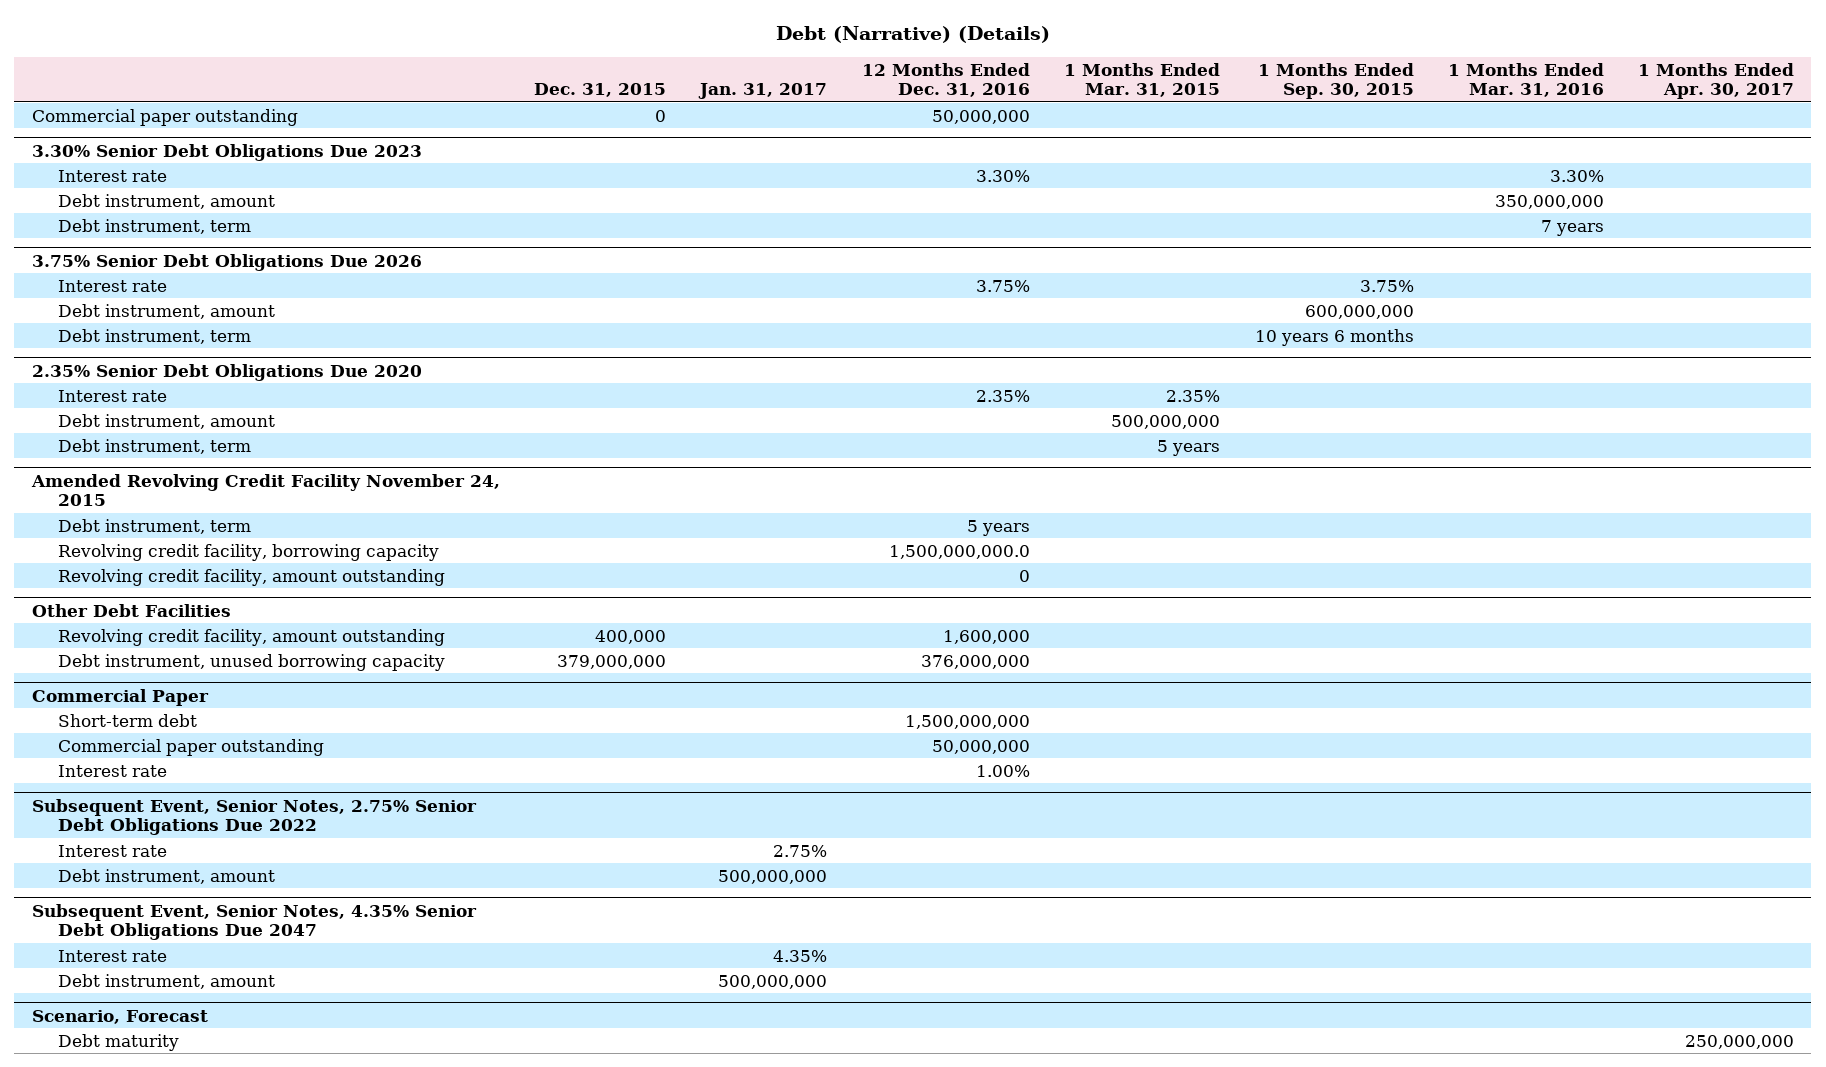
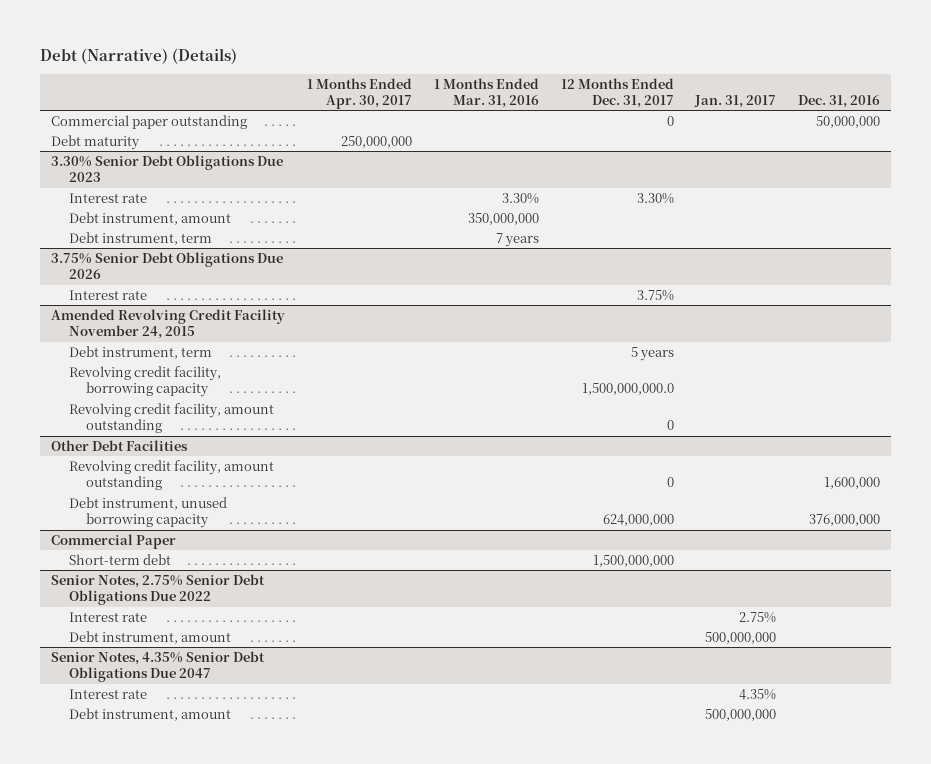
- | Dec. 31, 2015 | Jan. 31, 2017 | 12 Months Ended Dec. 31, 2016 | 1 Months Ended Mar. 31, 2015 | 1 Months Ended Sep. 30, 2015 | 1 Months Ended Mar. 31, 2016 | 1 Months Ended Apr. 30, 2017
+ | 1 Months Ended Apr. 30, 2017 | 1 Months Ended Mar. 31, 2016 | 12 Months Ended Dec. 31, 2017 | Jan. 31, 2017 | Dec. 31, 2016
+ Debt maturity | 250,000,000 | | | |
@ 3.75% Senior Debt Obligations Due 2026
- Debt instrument, amount | | | | | 600,000,000 | |
- Debt instrument, term | | | | | 10 years 6 months | |
- 2.35% Senior Debt Obligations Due 2020
- Interest rate | | | 2.35% | 2.35% | | |
- Debt instrument, amount | | | | 500,000,000 | | |
- Debt instrument, term | | | | 5 years | | |
@ Commercial Paper
- Commercial paper outstanding | | | 50,000,000 | | | |
- Interest rate | | | 1.00% | | | |
- Subsequent Event, Senior Notes, 2.75% Senior Debt Obligations Due 2022
+ Senior Notes, 2.75% Senior Debt Obligations Due 2022
- Subsequent Event, Senior Notes, 4.35% Senior Debt Obligations Due 2047
+ Senior Notes, 4.35% Senior Debt Obligations Due 2047
- Scenario, Forecast
- Debt maturity | | | | | | | 250,000,000

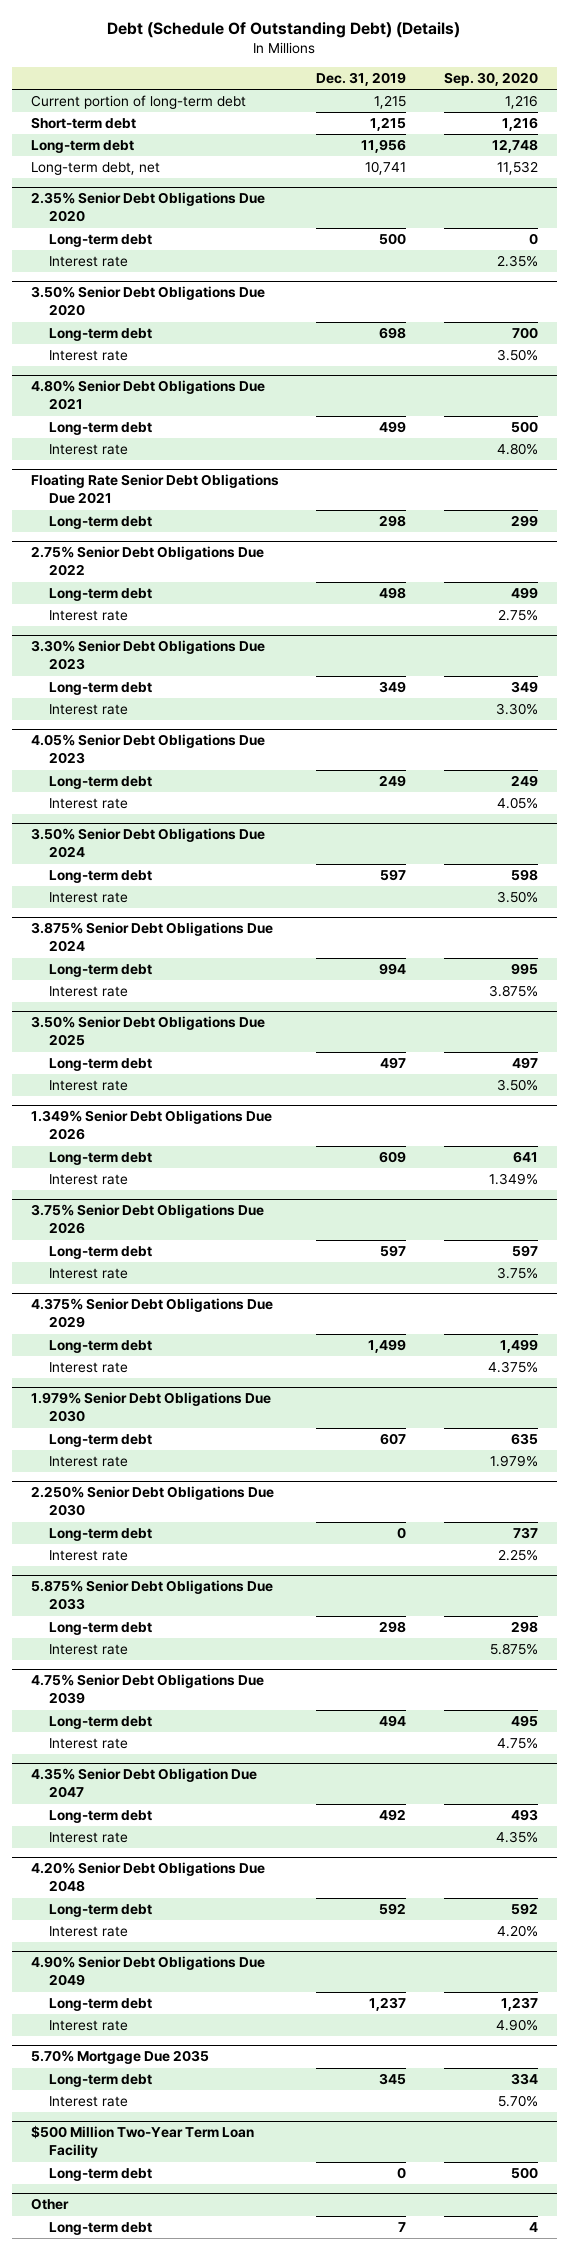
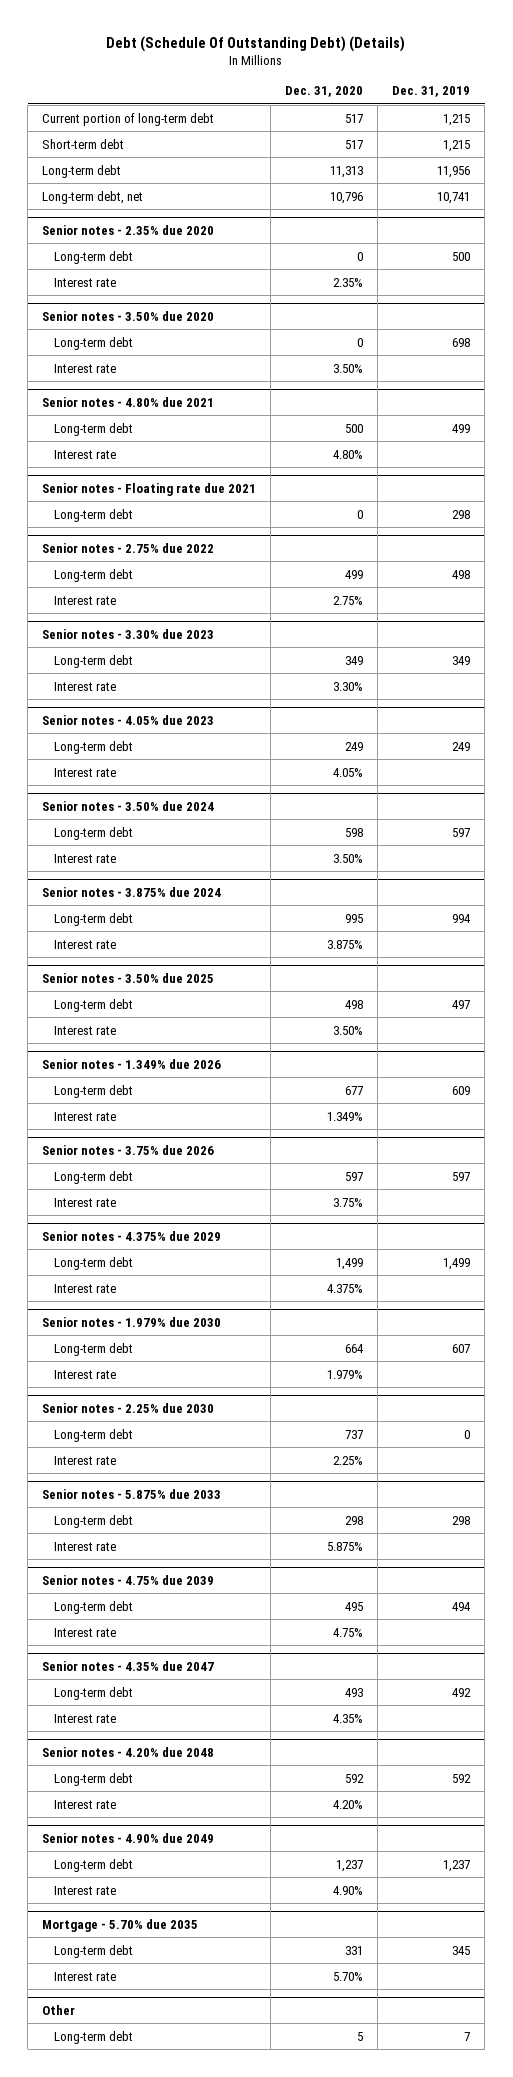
- | Dec. 31, 2019 | Sep. 30, 2020
+ | Dec. 31, 2020 | Dec. 31, 2019
- 2.35% Senior Debt Obligations Due 2020
+ Senior notes - 2.35% due 2020
- 3.50% Senior Debt Obligations Due 2020
+ Senior notes - 3.50% due 2020
- 4.80% Senior Debt Obligations Due 2021
+ Senior notes - 4.80% due 2021
- Floating Rate Senior Debt Obligations Due 2021
+ Senior notes - Floating rate due 2021
- 2.75% Senior Debt Obligations Due 2022
+ Senior notes - 2.75% due 2022
- 3.30% Senior Debt Obligations Due 2023
+ Senior notes - 3.30% due 2023
- 4.05% Senior Debt Obligations Due 2023
+ Senior notes - 4.05% due 2023
- 3.50% Senior Debt Obligations Due 2024
+ Senior notes - 3.50% due 2024
- 3.875% Senior Debt Obligations Due 2024
+ Senior notes - 3.875% due 2024
- 3.50% Senior Debt Obligations Due 2025
+ Senior notes - 3.50% due 2025
- 1.349% Senior Debt Obligations Due 2026
+ Senior notes - 1.349% due 2026
- 3.75% Senior Debt Obligations Due 2026
+ Senior notes - 3.75% due 2026
- 4.375% Senior Debt Obligations Due 2029
+ Senior notes - 4.375% due 2029
- 1.979% Senior Debt Obligations Due 2030
+ Senior notes - 1.979% due 2030
- 2.250% Senior Debt Obligations Due 2030
- Long-term debt | 0 | 737
- Interest rate | | 2.25%
- 5.875% Senior Debt Obligations Due 2033
+ Senior notes - 2.25% due 2030
+ Long-term debt | 737 | 0
+ Interest rate | 2.25% |
+ Senior notes - 5.875% due 2033
- 4.75% Senior Debt Obligations Due 2039
+ Senior notes - 4.75% due 2039
- 4.35% Senior Debt Obligation Due 2047
+ Senior notes - 4.35% due 2047
- 4.20% Senior Debt Obligations Due 2048
+ Senior notes - 4.20% due 2048
- 4.90% Senior Debt Obligations Due 2049
+ Senior notes - 4.90% due 2049
- 5.70% Mortgage Due 2035
+ Mortgage - 5.70% due 2035
- $500 Million Two-Year Term Loan Facility
- Long-term debt | 0 | 500

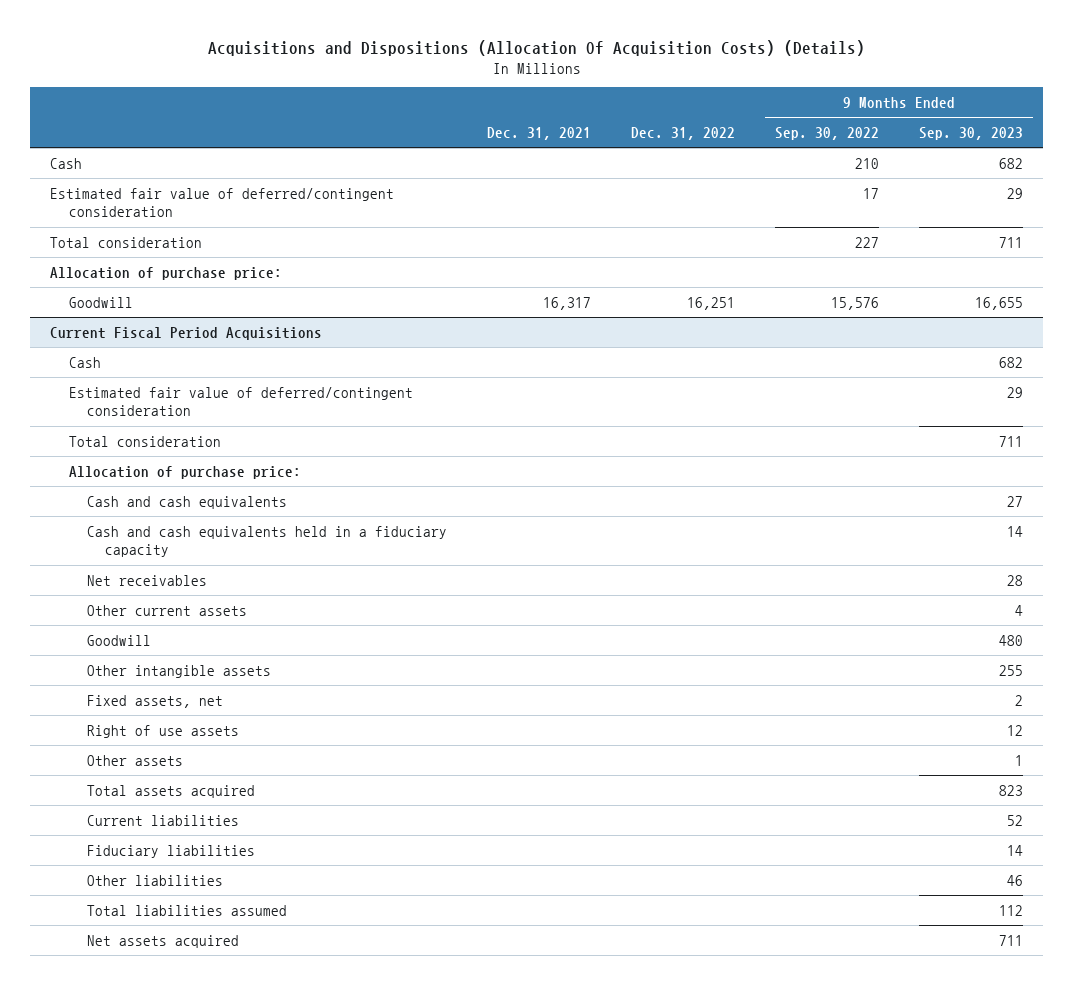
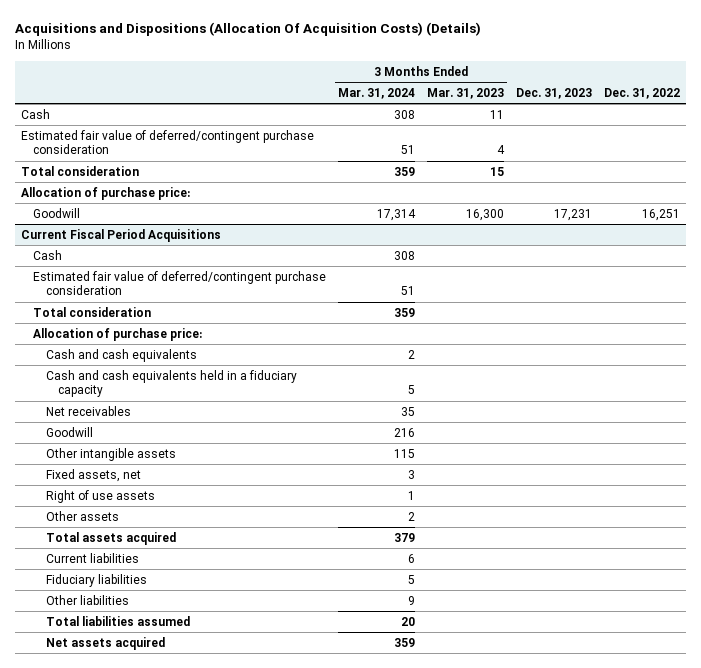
- | Dec. 31, 2021 | Dec. 31, 2022 | 9 Months Ended Sep. 30, 2022 | 9 Months Ended Sep. 30, 2023
+ | 3 Months Ended Mar. 31, 2024 | 3 Months Ended Mar. 31, 2023 | Dec. 31, 2023 | Dec. 31, 2022
- Estimated fair value of deferred/contingent consideration | | | 17 | 29
+ Estimated fair value of deferred/contingent purchase consideration | 51 | 4 | |
@ Current Fiscal Period Acquisitions
- Estimated fair value of deferred/contingent consideration | | | | 29
+ Estimated fair value of deferred/contingent purchase consideration | 51 | | |
- Other current assets | | | | 4

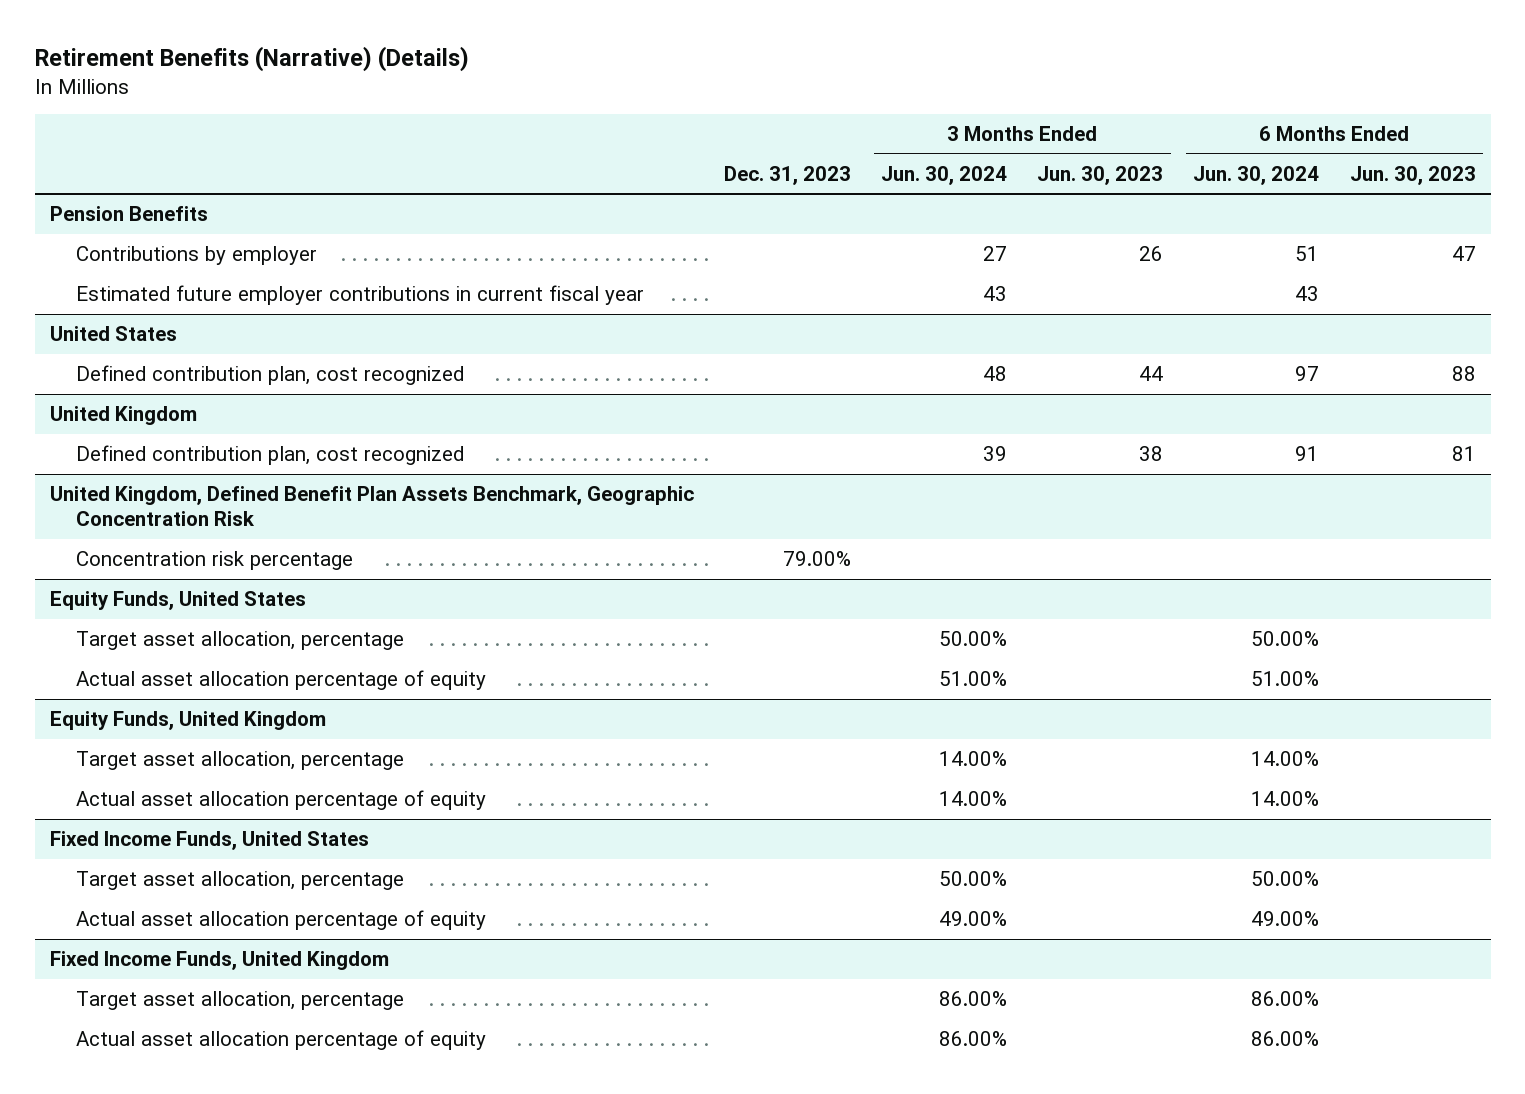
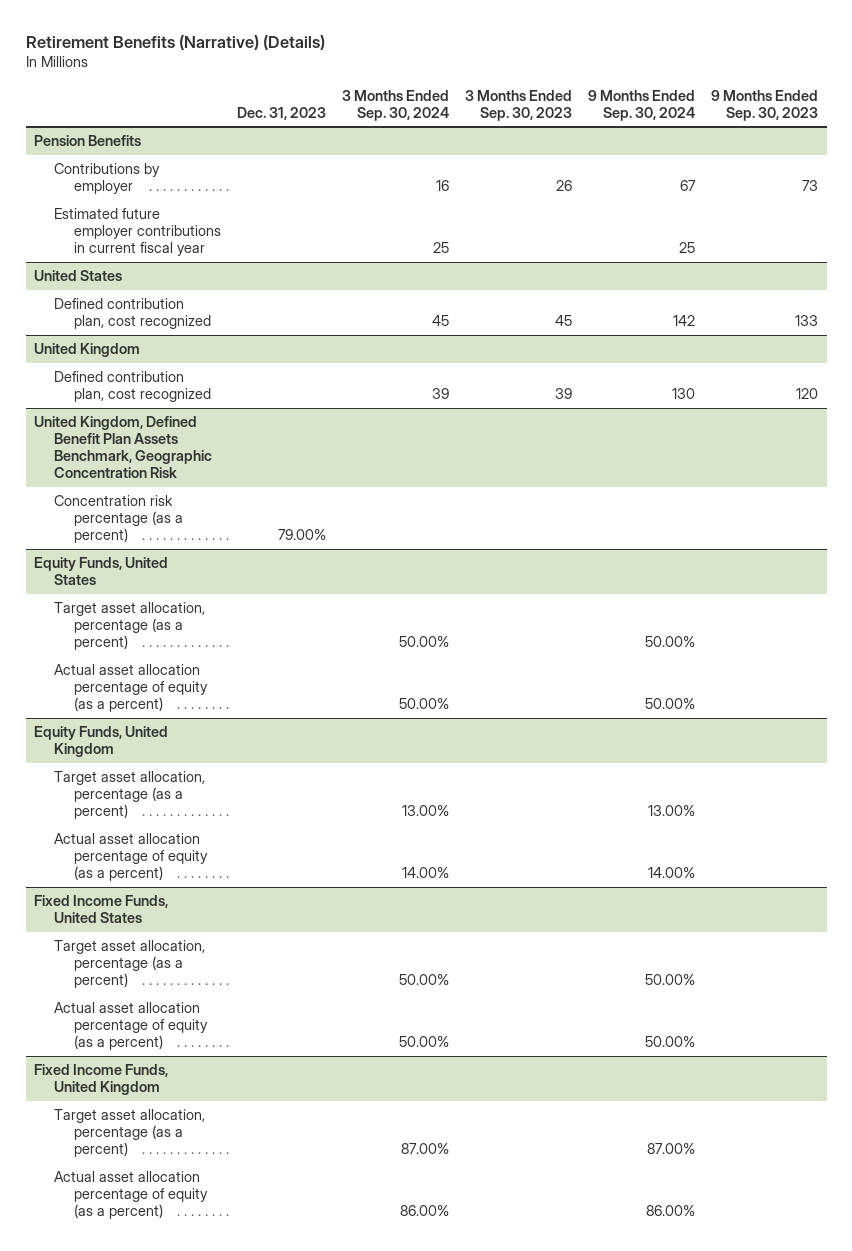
- | Dec. 31, 2023 | 3 Months Ended Jun. 30, 2024 | 3 Months Ended Jun. 30, 2023 | 6 Months Ended Jun. 30, 2024 | 6 Months Ended Jun. 30, 2023
+ | Dec. 31, 2023 | 3 Months Ended Sep. 30, 2024 | 3 Months Ended Sep. 30, 2023 | 9 Months Ended Sep. 30, 2024 | 9 Months Ended Sep. 30, 2023
@ United Kingdom, Defined Benefit Plan Assets Benchmark, Geographic Concentration Risk
- Concentration risk percentage | 79.00% | | | |
+ Concentration risk percentage (as a percent) | 79.00% | | | |
@ Equity Funds, United States
- Target asset allocation, percentage | | 50.00% | | 50.00% |
- Actual asset allocation percentage of equity | | 51.00% | | 51.00% |
+ Target asset allocation, percentage (as a percent) | | 50.00% | | 50.00% |
+ Actual asset allocation percentage of equity (as a percent) | | 50.00% | | 50.00% |
@ Equity Funds, United Kingdom
- Target asset allocation, percentage | | 14.00% | | 14.00% |
- Actual asset allocation percentage of equity | | 14.00% | | 14.00% |
+ Target asset allocation, percentage (as a percent) | | 13.00% | | 13.00% |
+ Actual asset allocation percentage of equity (as a percent) | | 14.00% | | 14.00% |
@ Fixed Income Funds, United States
- Target asset allocation, percentage | | 50.00% | | 50.00% |
- Actual asset allocation percentage of equity | | 49.00% | | 49.00% |
+ Target asset allocation, percentage (as a percent) | | 50.00% | | 50.00% |
+ Actual asset allocation percentage of equity (as a percent) | | 50.00% | | 50.00% |
@ Fixed Income Funds, United Kingdom
- Target asset allocation, percentage | | 86.00% | | 86.00% |
- Actual asset allocation percentage of equity | | 86.00% | | 86.00% |
+ Target asset allocation, percentage (as a percent) | | 87.00% | | 87.00% |
+ Actual asset allocation percentage of equity (as a percent) | | 86.00% | | 86.00% |

